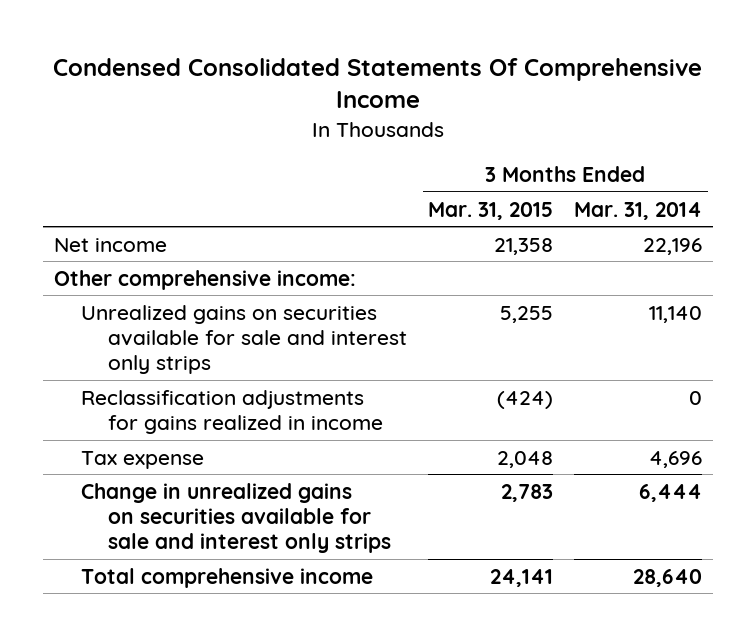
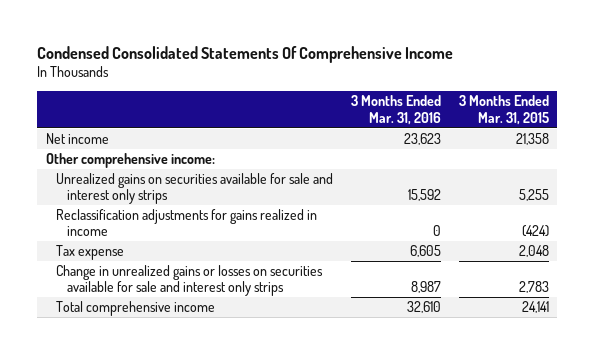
- | 3 Months Ended Mar. 31, 2015 | 3 Months Ended Mar. 31, 2014
+ | 3 Months Ended Mar. 31, 2016 | 3 Months Ended Mar. 31, 2015
- Change in unrealized gains on securities available for sale and interest only strips | 2,783 | 6,444
+ Change in unrealized gains or losses on securities available for sale and interest only strips | 8,987 | 2,783

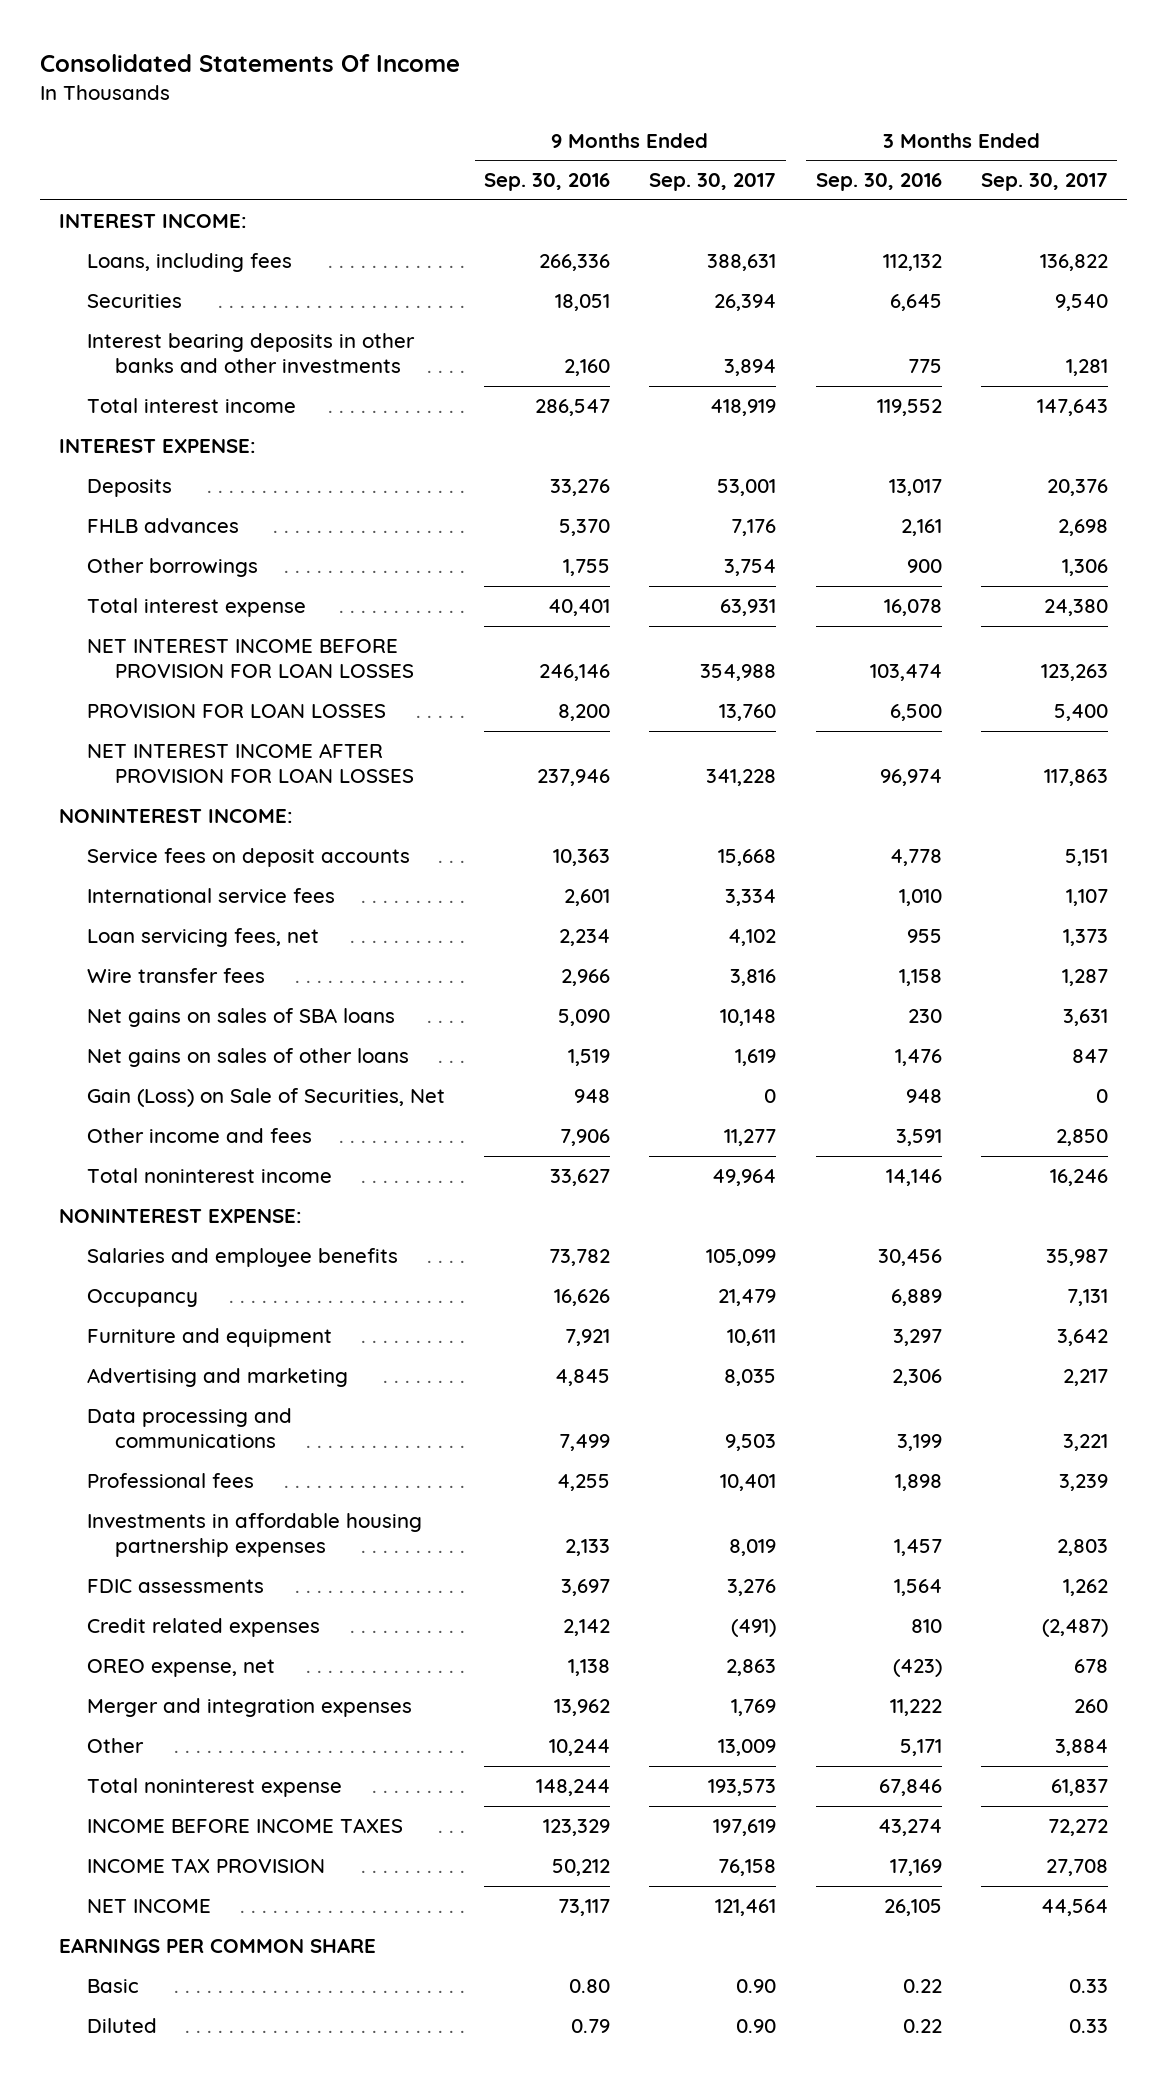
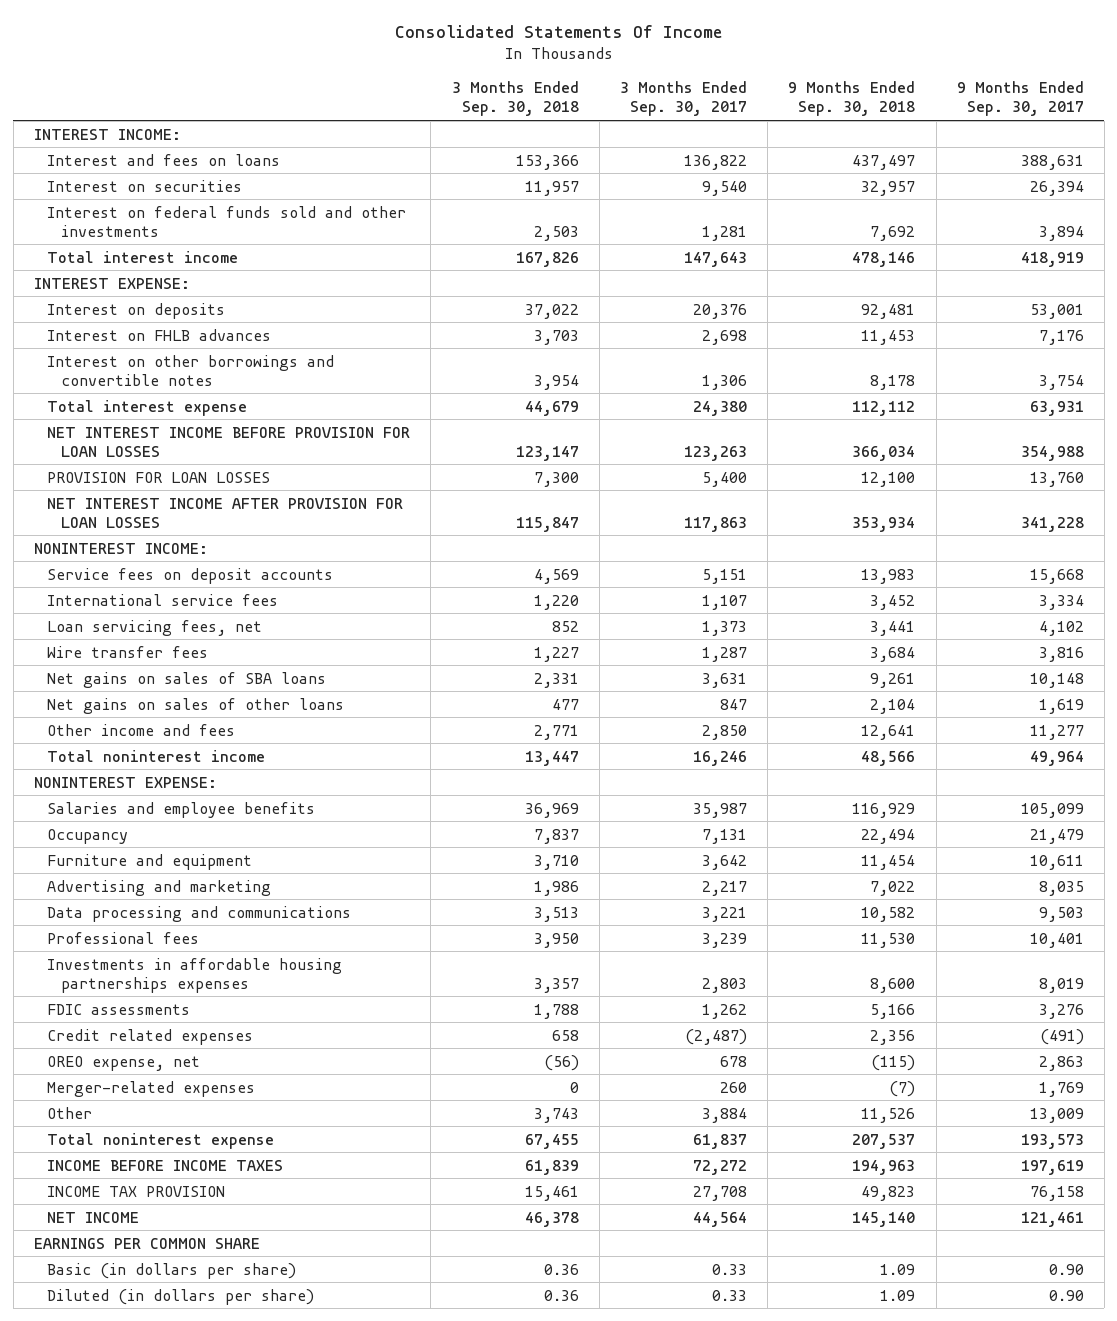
- | 9 Months Ended Sep. 30, 2016 | 9 Months Ended Sep. 30, 2017 | 3 Months Ended Sep. 30, 2016 | 3 Months Ended Sep. 30, 2017
+ | 3 Months Ended Sep. 30, 2018 | 3 Months Ended Sep. 30, 2017 | 9 Months Ended Sep. 30, 2018 | 9 Months Ended Sep. 30, 2017
- Loans, including fees | 266,336 | 388,631 | 112,132 | 136,822
- Securities | 18,051 | 26,394 | 6,645 | 9,540
- Interest bearing deposits in other banks and other investments | 2,160 | 3,894 | 775 | 1,281
+ Interest and fees on loans | 153,366 | 136,822 | 437,497 | 388,631
+ Interest on securities | 11,957 | 9,540 | 32,957 | 26,394
+ Interest on federal funds sold and other investments | 2,503 | 1,281 | 7,692 | 3,894
- Deposits | 33,276 | 53,001 | 13,017 | 20,376
- FHLB advances | 5,370 | 7,176 | 2,161 | 2,698
- Other borrowings | 1,755 | 3,754 | 900 | 1,306
+ Interest on deposits | 37,022 | 20,376 | 92,481 | 53,001
+ Interest on FHLB advances | 3,703 | 2,698 | 11,453 | 7,176
+ Interest on other borrowings and convertible notes | 3,954 | 1,306 | 8,178 | 3,754
- Gain (Loss) on Sale of Securities, Net | 948 | 0 | 948 | 0
- Investments in affordable housing partnership expenses | 2,133 | 8,019 | 1,457 | 2,803
+ Investments in affordable housing partnerships expenses | 3,357 | 2,803 | 8,600 | 8,019
- Merger and integration expenses | 13,962 | 1,769 | 11,222 | 260
+ Merger-related expenses | 0 | 260 | (7) | 1,769
- Basic | 0.80 | 0.90 | 0.22 | 0.33
- Diluted | 0.79 | 0.90 | 0.22 | 0.33
+ Basic (in dollars per share) | 0.36 | 0.33 | 1.09 | 0.90
+ Diluted (in dollars per share) | 0.36 | 0.33 | 1.09 | 0.90

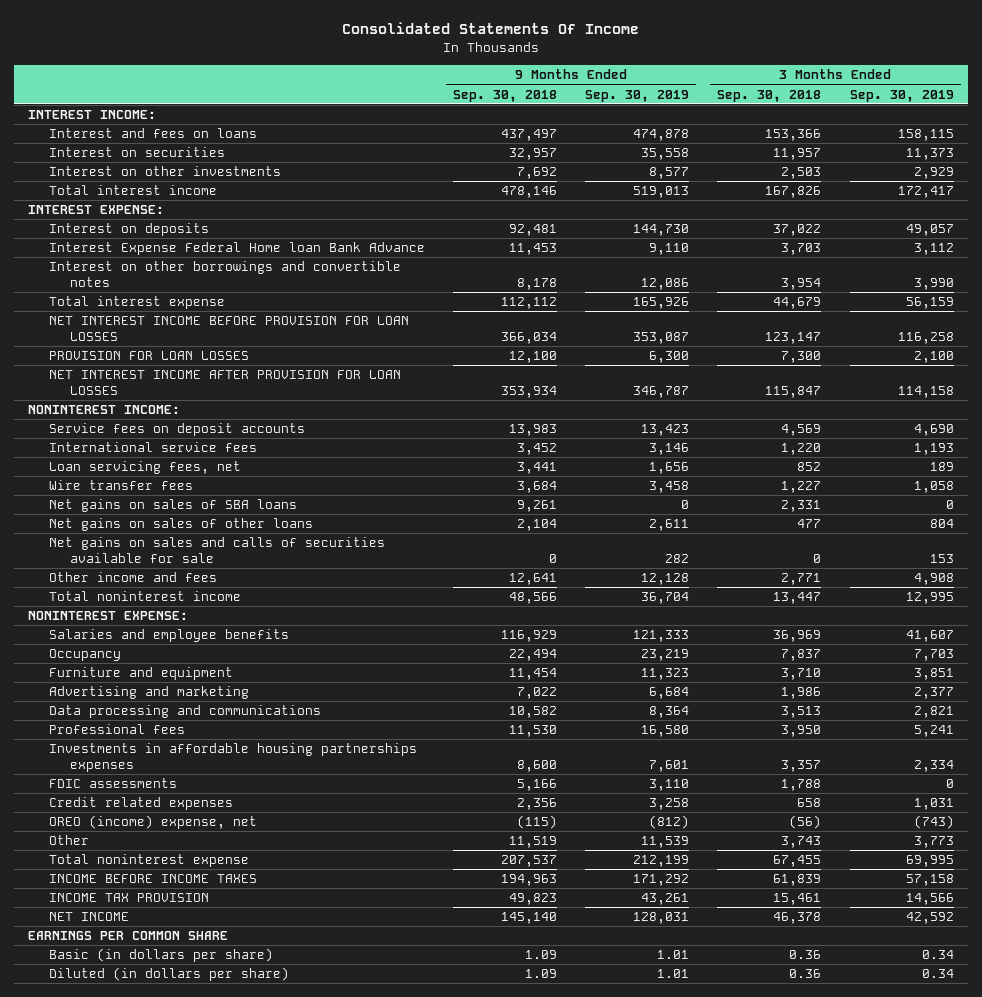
- | 3 Months Ended Sep. 30, 2018 | 3 Months Ended Sep. 30, 2017 | 9 Months Ended Sep. 30, 2018 | 9 Months Ended Sep. 30, 2017
+ | 9 Months Ended Sep. 30, 2018 | 9 Months Ended Sep. 30, 2019 | 3 Months Ended Sep. 30, 2018 | 3 Months Ended Sep. 30, 2019
- Interest on federal funds sold and other investments | 2,503 | 1,281 | 7,692 | 3,894
+ Interest on other investments | 7,692 | 8,577 | 2,503 | 2,929
- Interest on FHLB advances | 3,703 | 2,698 | 11,453 | 7,176
+ Interest Expense Federal Home loan Bank Advance | 11,453 | 9,110 | 3,703 | 3,112
+ Net gains on sales and calls of securities available for sale | 0 | 282 | 0 | 153
- OREO expense, net | (56) | 678 | (115) | 2,863
- Merger-related expenses | 0 | 260 | (7) | 1,769
- Other | 3,743 | 3,884 | 11,526 | 13,009
+ OREO (income) expense, net | (115) | (812) | (56) | (743)
+ Other | 11,519 | 11,539 | 3,743 | 3,773

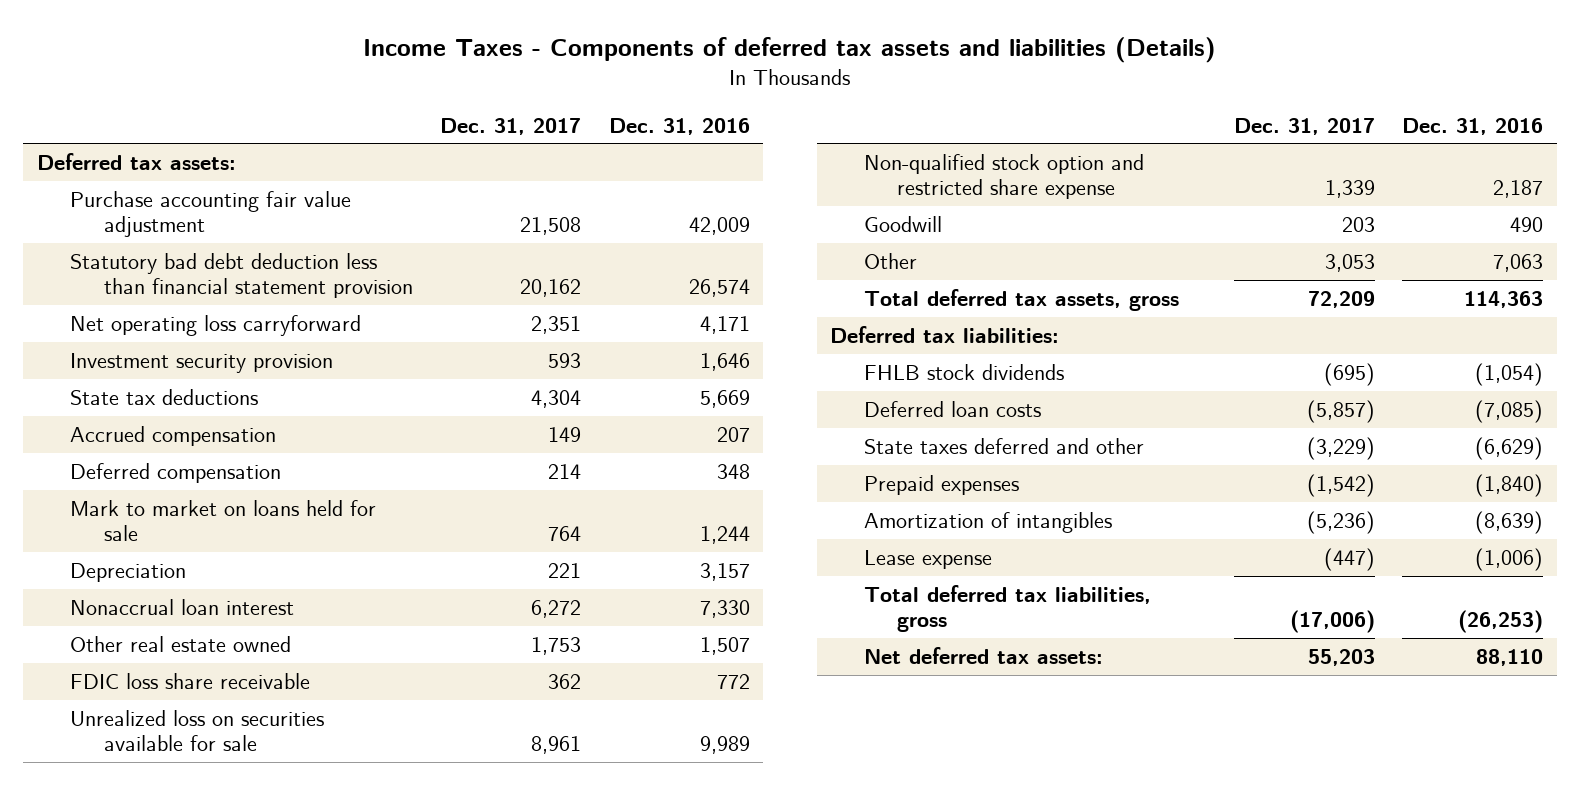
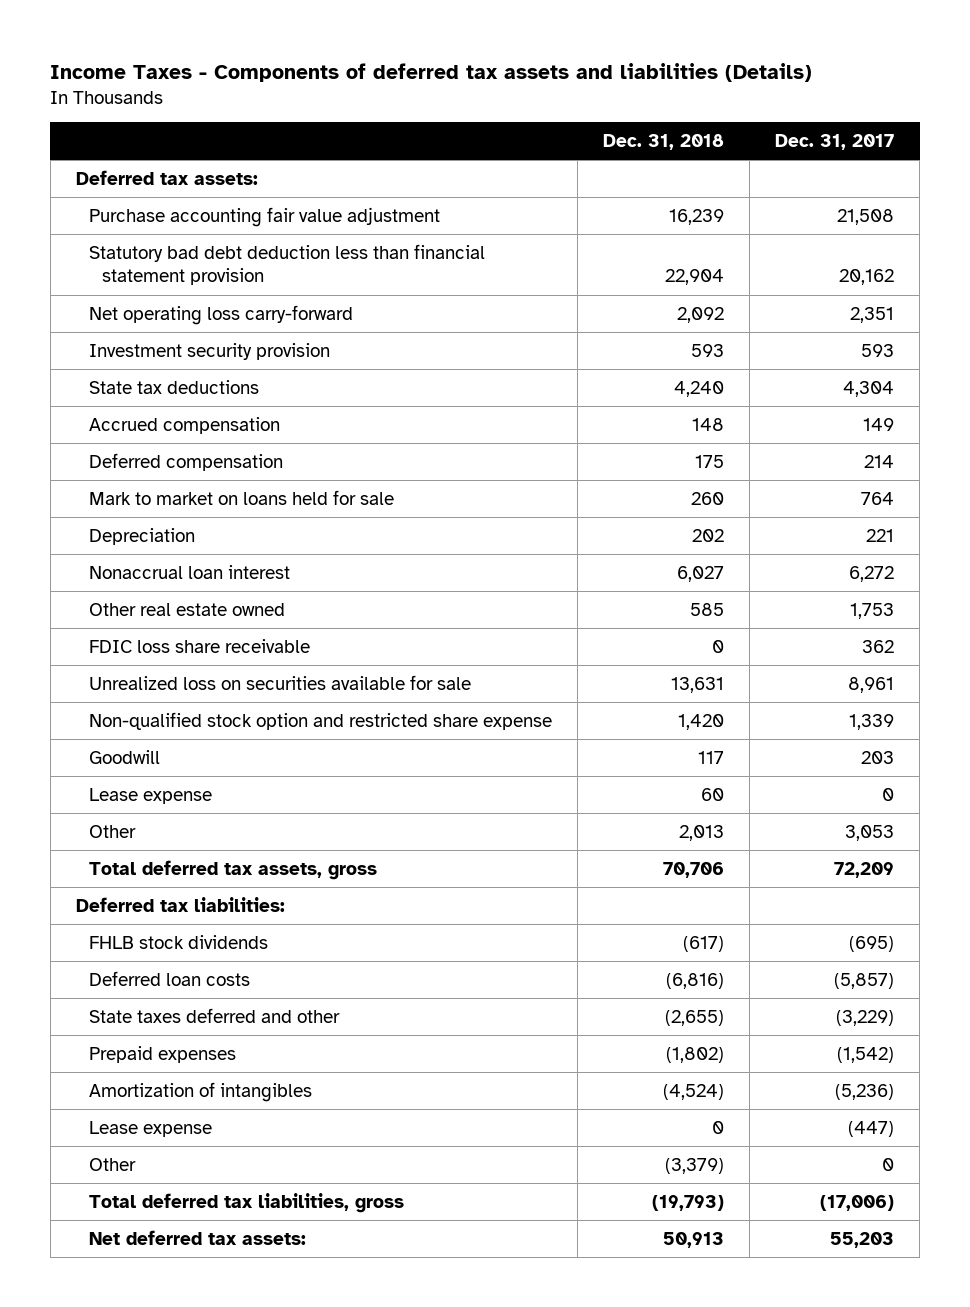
- | Dec. 31, 2017 | Dec. 31, 2016
+ | Dec. 31, 2018 | Dec. 31, 2017
- Net operating loss carryforward | 2,351 | 4,171
+ Net operating loss carry-forward | 2,092 | 2,351
+ Lease expense | 60 | 0
+ Other | (3,379) | 0

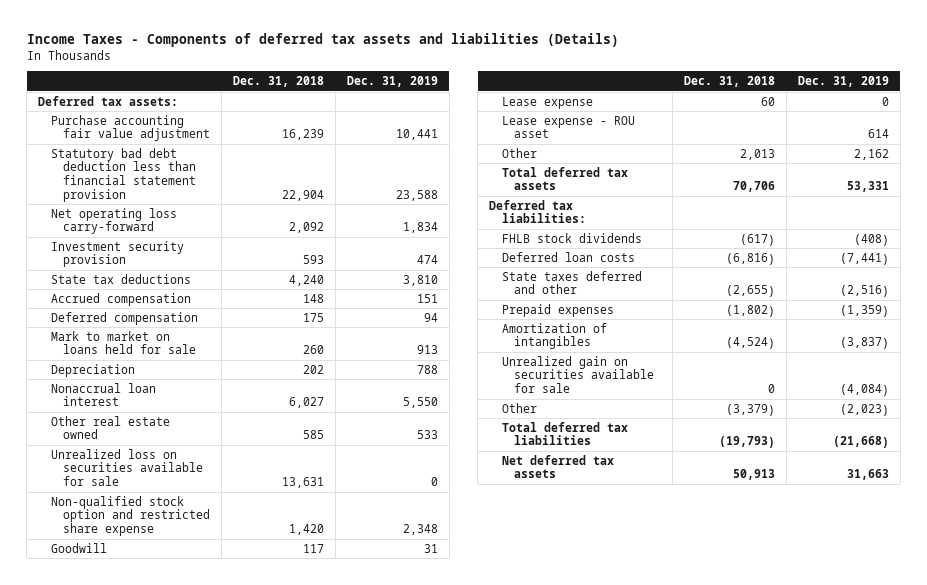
- | Dec. 31, 2018 | Dec. 31, 2017
+ | Dec. 31, 2018 | Dec. 31, 2019
- FDIC loss share receivable | 0 | 362
+ Lease expense - ROU asset | | 614
- Total deferred tax assets, gross | 70,706 | 72,209
+ Total deferred tax assets | 70,706 | 53,331
- Lease expense | 0 | (447)
+ Unrealized gain on securities available for sale | 0 | (4,084)
- Total deferred tax liabilities, gross | (19,793) | (17,006)
- Net deferred tax assets: | 50,913 | 55,203
+ Total deferred tax liabilities | (19,793) | (21,668)
+ Net deferred tax assets | 50,913 | 31,663

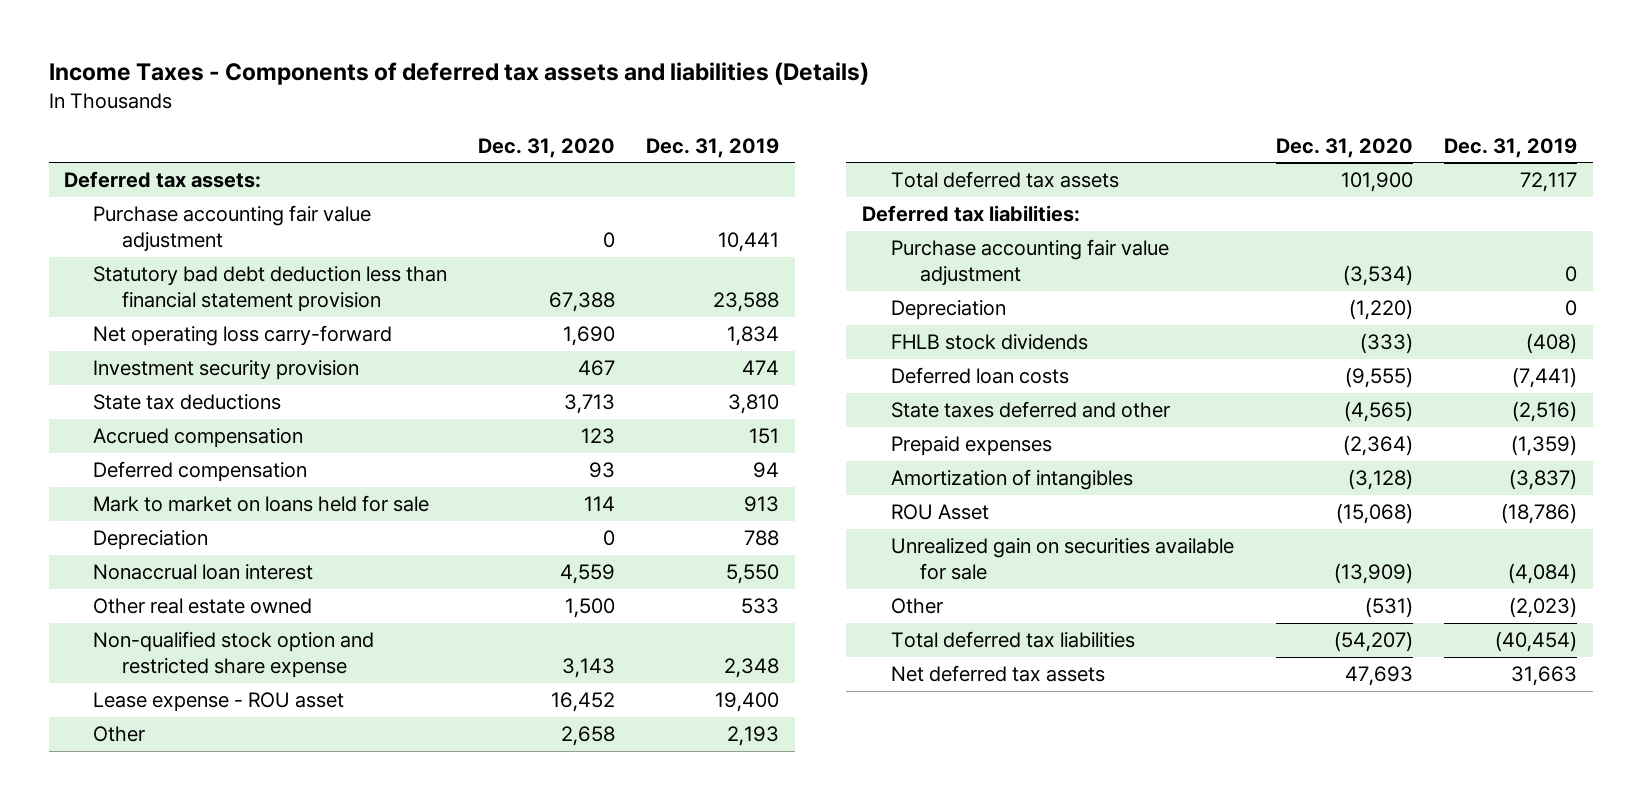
- | Dec. 31, 2018 | Dec. 31, 2019
+ | Dec. 31, 2020 | Dec. 31, 2019
- Unrealized loss on securities available for sale | 13,631 | 0
- Goodwill | 117 | 31
- Lease expense | 60 | 0
- Lease expense - ROU asset | | 614
- Other | 2,013 | 2,162
- Total deferred tax assets | 70,706 | 53,331
+ Lease expense - ROU asset | 16,452 | 19,400
+ Other | 2,658 | 2,193
+ Total deferred tax assets | 101,900 | 72,117
+ Purchase accounting fair value adjustment | (3,534) | 0
+ Depreciation | (1,220) | 0
+ ROU Asset | (15,068) | (18,786)
- Total deferred tax liabilities | (19,793) | (21,668)
+ Total deferred tax liabilities | (54,207) | (40,454)

